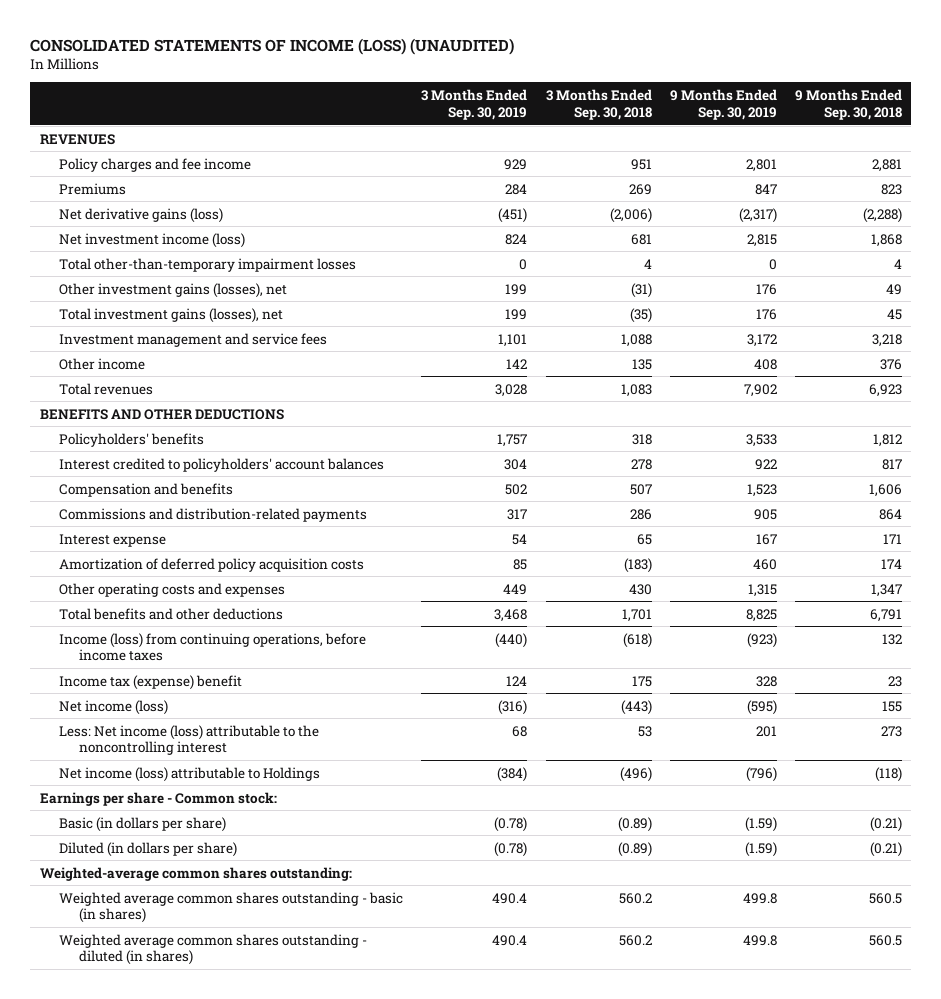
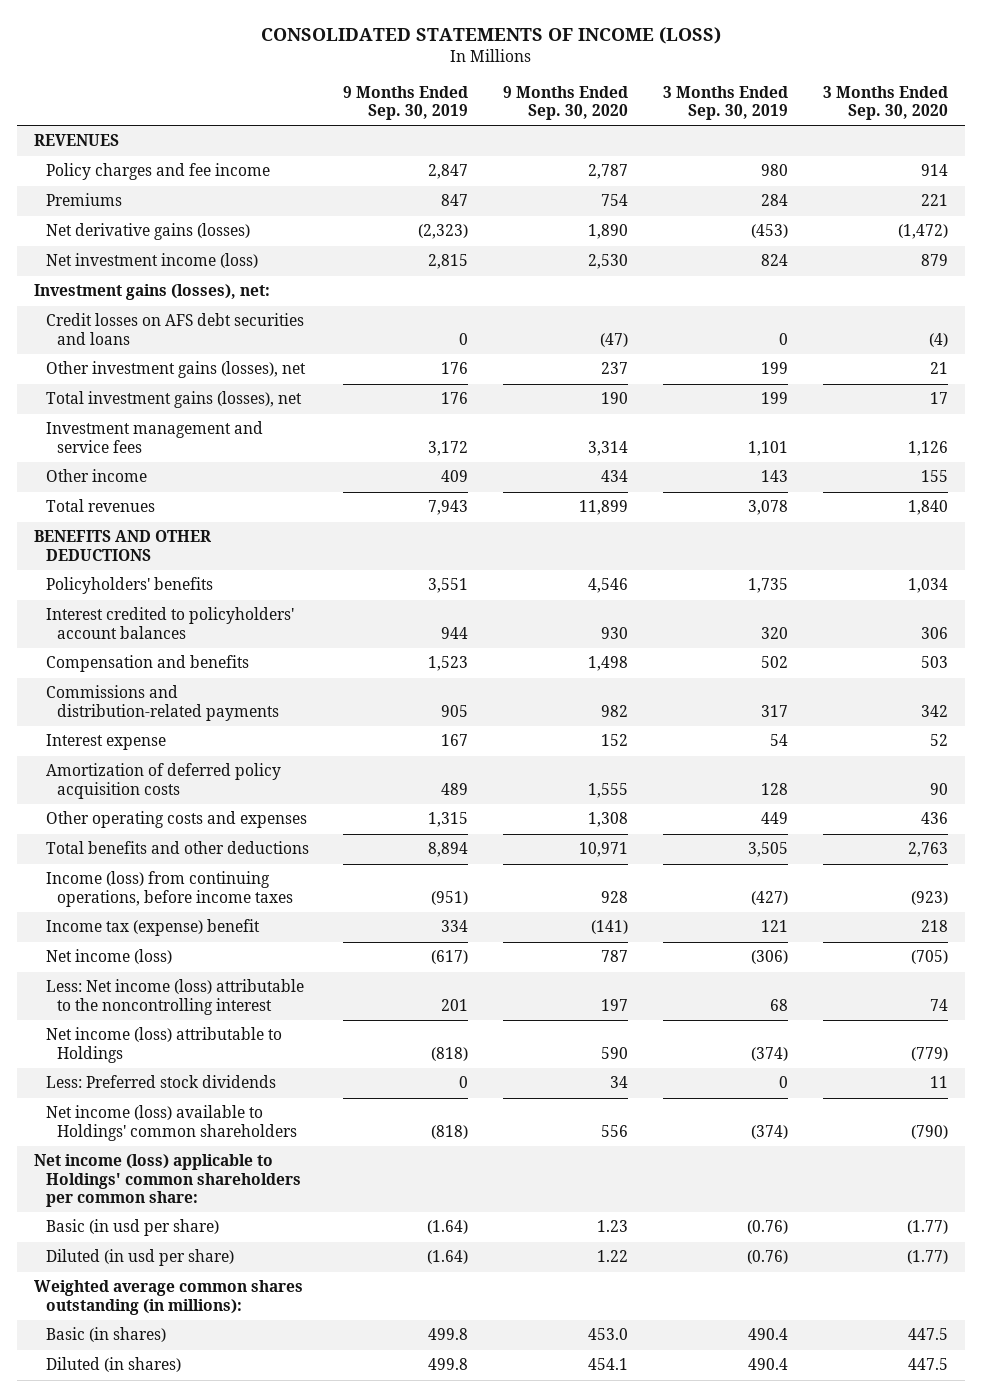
- CONSOLIDATED STATEMENTS OF INCOME (LOSS) (UNAUDITED)
+ CONSOLIDATED STATEMENTS OF INCOME (LOSS)
- | 3 Months Ended Sep. 30, 2019 | 3 Months Ended Sep. 30, 2018 | 9 Months Ended Sep. 30, 2019 | 9 Months Ended Sep. 30, 2018
+ | 9 Months Ended Sep. 30, 2019 | 9 Months Ended Sep. 30, 2020 | 3 Months Ended Sep. 30, 2019 | 3 Months Ended Sep. 30, 2020
- Policy charges and fee income | 929 | 951 | 2,801 | 2,881
+ Policy charges and fee income | 2,847 | 2,787 | 980 | 914
- Net derivative gains (loss) | (451) | (2,006) | (2,317) | (2,288)
+ Net derivative gains (losses) | (2,323) | 1,890 | (453) | (1,472)
- Total other-than-temporary impairment losses | 0 | 4 | 0 | 4
+ Investment gains (losses), net:
+ Credit losses on AFS debt securities and loans | 0 | (47) | 0 | (4)
- Other income | 142 | 135 | 408 | 376
- Total revenues | 3,028 | 1,083 | 7,902 | 6,923
+ Other income | 409 | 434 | 143 | 155
+ Total revenues | 7,943 | 11,899 | 3,078 | 1,840
- Policyholders' benefits | 1,757 | 318 | 3,533 | 1,812
- Interest credited to policyholders' account balances | 304 | 278 | 922 | 817
+ Policyholders' benefits | 3,551 | 4,546 | 1,735 | 1,034
+ Interest credited to policyholders' account balances | 944 | 930 | 320 | 306
- Amortization of deferred policy acquisition costs | 85 | (183) | 460 | 174
+ Amortization of deferred policy acquisition costs | 489 | 1,555 | 128 | 90
- Total benefits and other deductions | 3,468 | 1,701 | 8,825 | 6,791
- Income (loss) from continuing operations, before income taxes | (440) | (618) | (923) | 132
- Income tax (expense) benefit | 124 | 175 | 328 | 23
- Net income (loss) | (316) | (443) | (595) | 155
+ Total benefits and other deductions | 8,894 | 10,971 | 3,505 | 2,763
+ Income (loss) from continuing operations, before income taxes | (951) | 928 | (427) | (923)
+ Income tax (expense) benefit | 334 | (141) | 121 | 218
+ Net income (loss) | (617) | 787 | (306) | (705)
- Net income (loss) attributable to Holdings | (384) | (496) | (796) | (118)
- Earnings per share - Common stock:
- Basic (in dollars per share) | (0.78) | (0.89) | (1.59) | (0.21)
- Diluted (in dollars per share) | (0.78) | (0.89) | (1.59) | (0.21)
- Weighted-average common shares outstanding:
- Weighted average common shares outstanding - basic (in shares) | 490.4 | 560.2 | 499.8 | 560.5
- Weighted average common shares outstanding - diluted (in shares) | 490.4 | 560.2 | 499.8 | 560.5
+ Net income (loss) attributable to Holdings | (818) | 590 | (374) | (779)
+ Less: Preferred stock dividends | 0 | 34 | 0 | 11
+ Net income (loss) available to Holdings' common shareholders | (818) | 556 | (374) | (790)
+ Net income (loss) applicable to Holdings' common shareholders per common share:
+ Basic (in usd per share) | (1.64) | 1.23 | (0.76) | (1.77)
+ Diluted (in usd per share) | (1.64) | 1.22 | (0.76) | (1.77)
+ Weighted average common shares outstanding (in millions):
+ Basic (in shares) | 499.8 | 453.0 | 490.4 | 447.5
+ Diluted (in shares) | 499.8 | 454.1 | 490.4 | 447.5

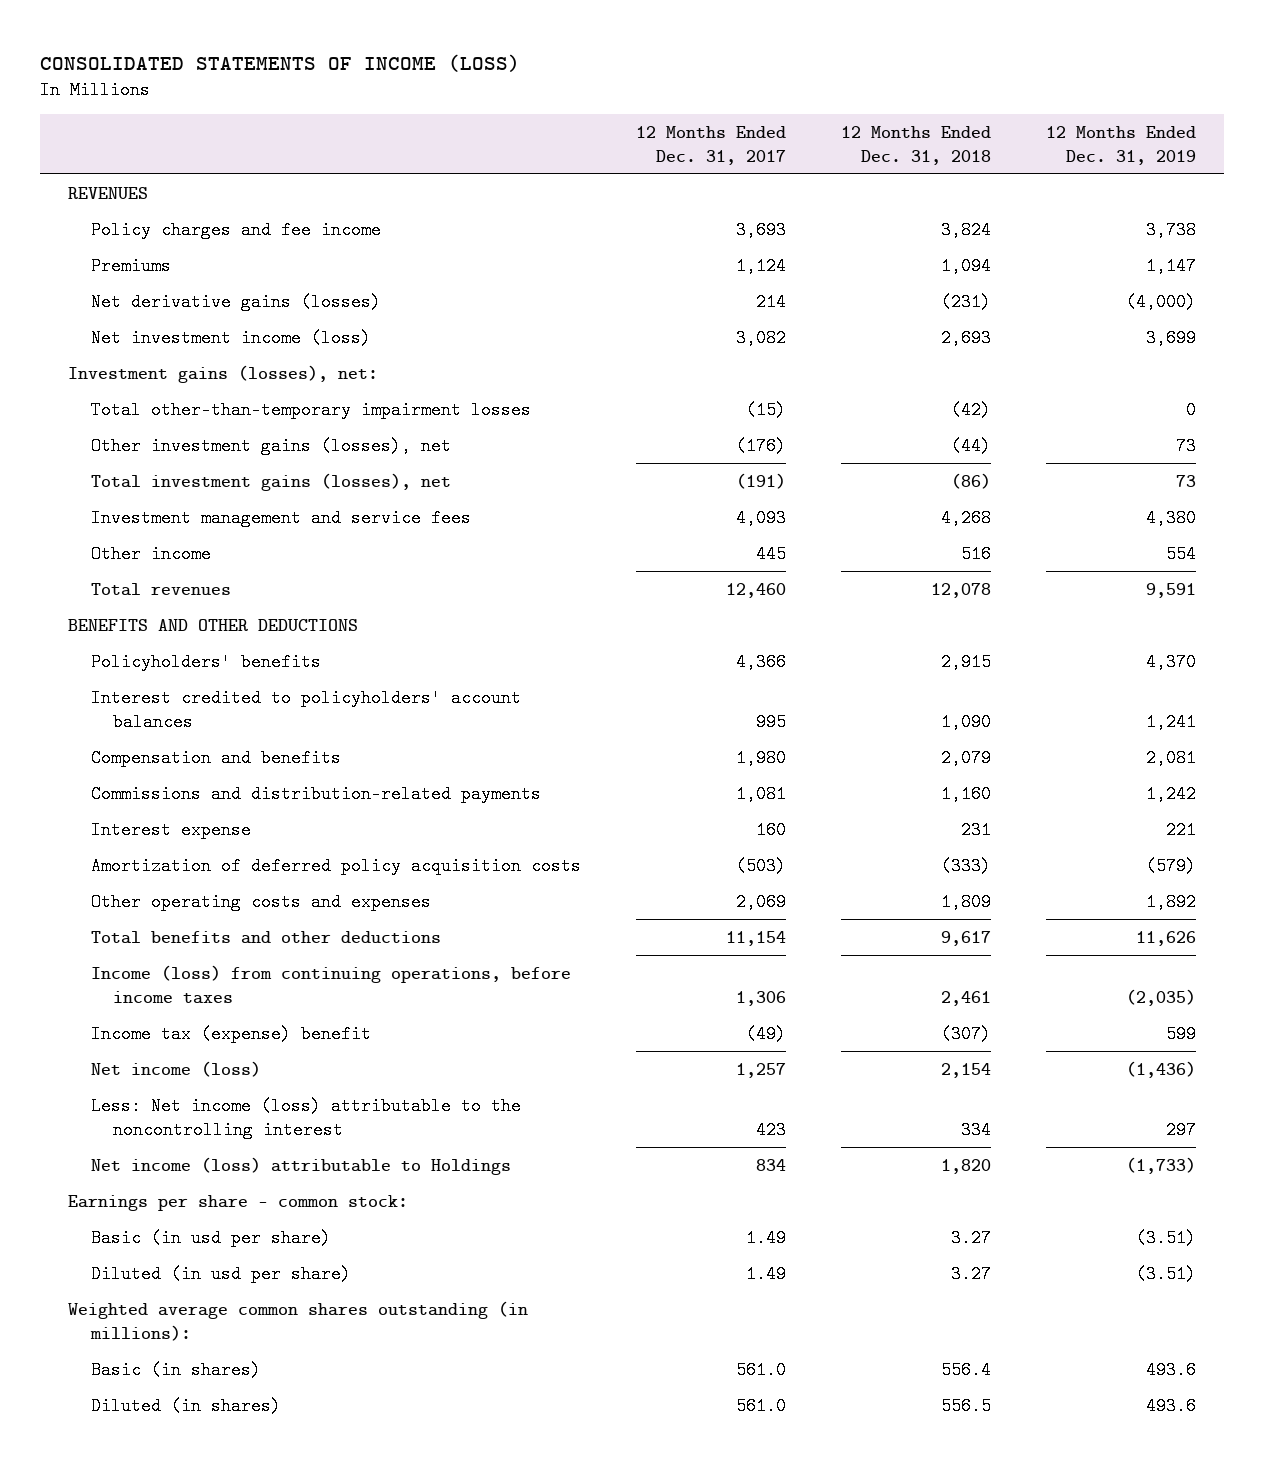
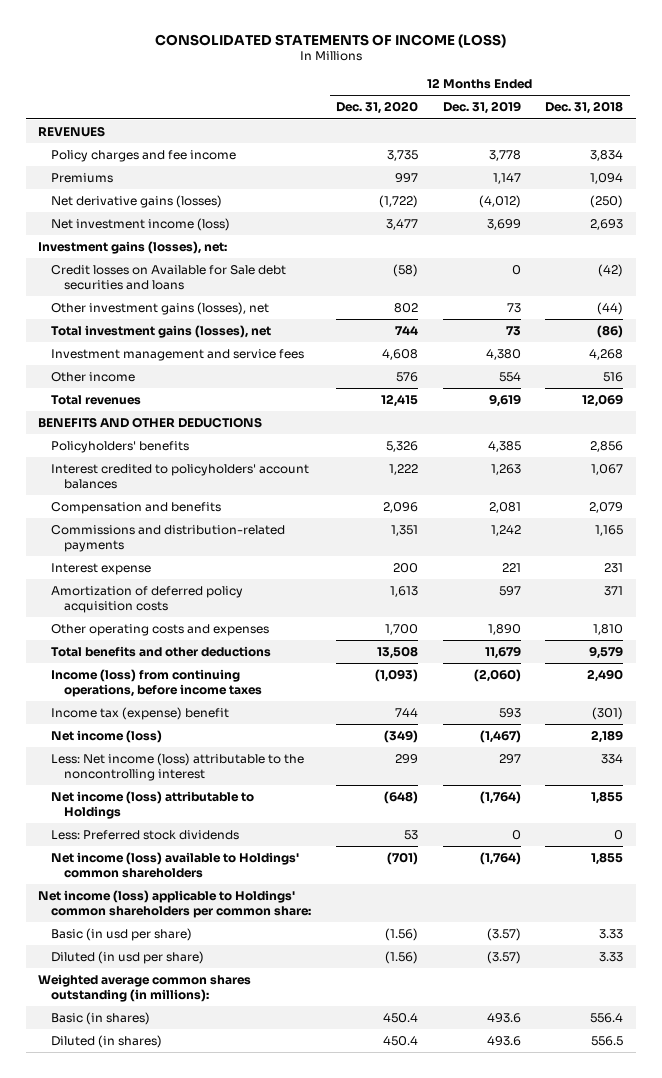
- | 12 Months Ended Dec. 31, 2017 | 12 Months Ended Dec. 31, 2018 | 12 Months Ended Dec. 31, 2019
+ | 12 Months Ended Dec. 31, 2020 | 12 Months Ended Dec. 31, 2019 | 12 Months Ended Dec. 31, 2018
- Policy charges and fee income | 3,693 | 3,824 | 3,738
+ Policy charges and fee income | 3,735 | 3,778 | 3,834
- Net derivative gains (losses) | 214 | (231) | (4,000)
+ Net derivative gains (losses) | (1,722) | (4,012) | (250)
- Total other-than-temporary impairment losses | (15) | (42) | 0
+ Credit losses on Available for Sale debt securities and loans | (58) | 0 | (42)
- Total revenues | 12,460 | 12,078 | 9,591
+ Total revenues | 12,415 | 9,619 | 12,069
- Policyholders' benefits | 4,366 | 2,915 | 4,370
- Interest credited to policyholders' account balances | 995 | 1,090 | 1,241
+ Policyholders' benefits | 5,326 | 4,385 | 2,856
+ Interest credited to policyholders' account balances | 1,222 | 1,263 | 1,067
- Commissions and distribution-related payments | 1,081 | 1,160 | 1,242
+ Commissions and distribution-related payments | 1,351 | 1,242 | 1,165
- Amortization of deferred policy acquisition costs | (503) | (333) | (579)
- Other operating costs and expenses | 2,069 | 1,809 | 1,892
- Total benefits and other deductions | 11,154 | 9,617 | 11,626
- Income (loss) from continuing operations, before income taxes | 1,306 | 2,461 | (2,035)
- Income tax (expense) benefit | (49) | (307) | 599
- Net income (loss) | 1,257 | 2,154 | (1,436)
+ Amortization of deferred policy acquisition costs | 1,613 | 597 | 371
+ Other operating costs and expenses | 1,700 | 1,890 | 1,810
+ Total benefits and other deductions | 13,508 | 11,679 | 9,579
+ Income (loss) from continuing operations, before income taxes | (1,093) | (2,060) | 2,490
+ Income tax (expense) benefit | 744 | 593 | (301)
+ Net income (loss) | (349) | (1,467) | 2,189
- Net income (loss) attributable to Holdings | 834 | 1,820 | (1,733)
- Earnings per share - common stock:
- Basic (in usd per share) | 1.49 | 3.27 | (3.51)
- Diluted (in usd per share) | 1.49 | 3.27 | (3.51)
+ Net income (loss) attributable to Holdings | (648) | (1,764) | 1,855
+ Less: Preferred stock dividends | 53 | 0 | 0
+ Net income (loss) available to Holdings' common shareholders | (701) | (1,764) | 1,855
+ Net income (loss) applicable to Holdings' common shareholders per common share:
+ Basic (in usd per share) | (1.56) | (3.57) | 3.33
+ Diluted (in usd per share) | (1.56) | (3.57) | 3.33

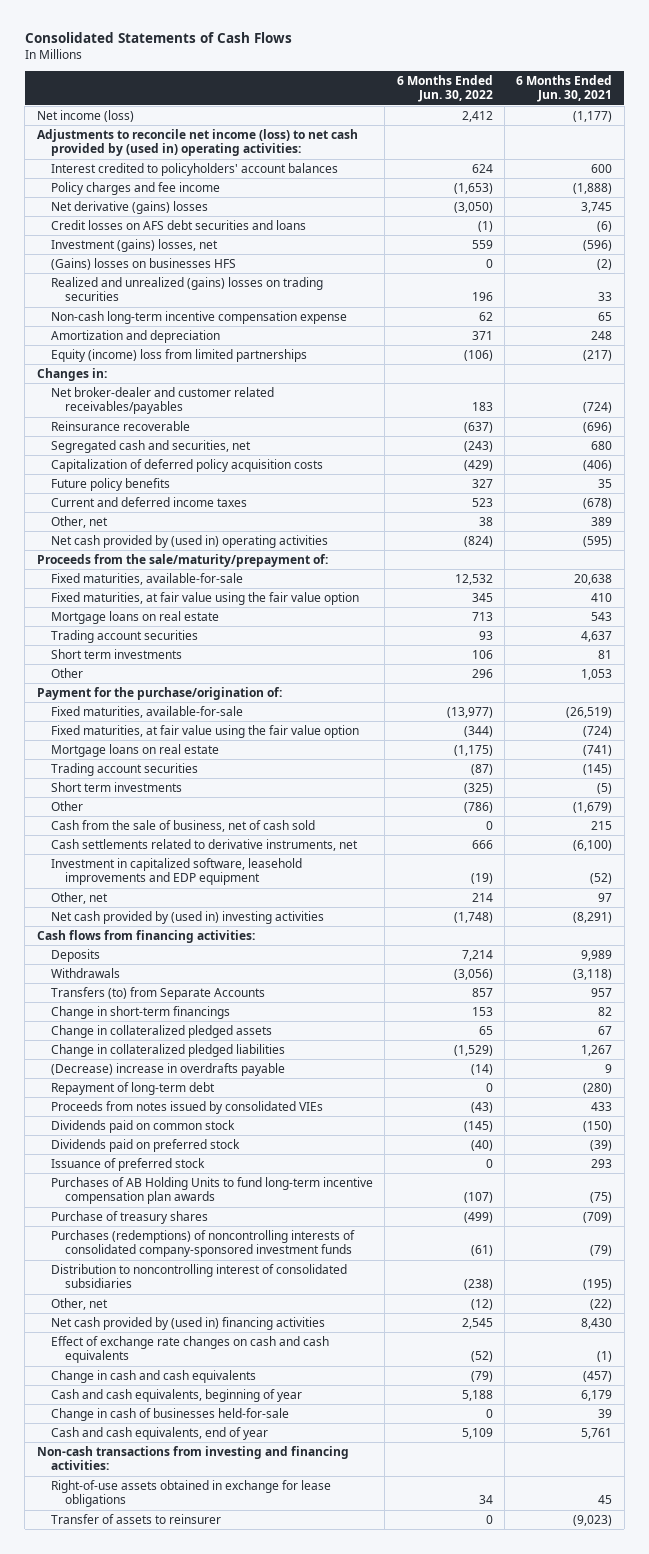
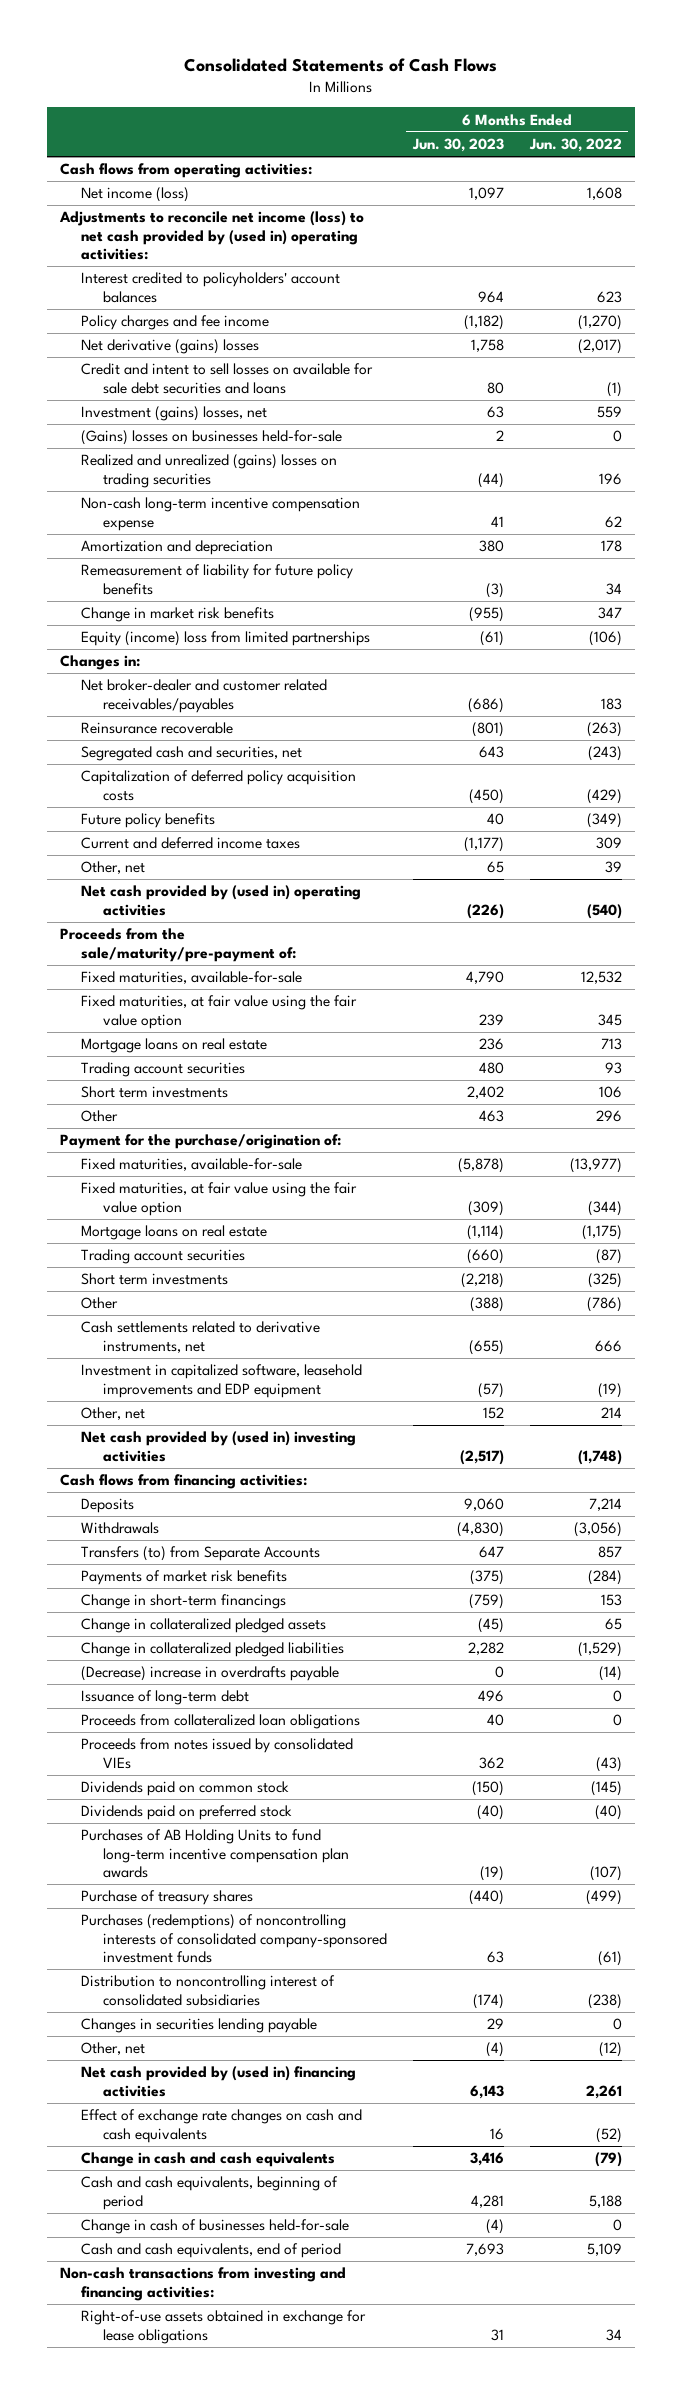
- | 6 Months Ended Jun. 30, 2022 | 6 Months Ended Jun. 30, 2021
+ | 6 Months Ended Jun. 30, 2023 | 6 Months Ended Jun. 30, 2022
- Net income (loss) | 2,412 | (1,177)
+ Cash flows from operating activities:
+ Net income (loss) | 1,097 | 1,608
- Interest credited to policyholders' account balances | 624 | 600
- Policy charges and fee income | (1,653) | (1,888)
- Net derivative (gains) losses | (3,050) | 3,745
- Credit losses on AFS debt securities and loans | (1) | (6)
+ Interest credited to policyholders' account balances | 964 | 623
+ Policy charges and fee income | (1,182) | (1,270)
+ Net derivative (gains) losses | 1,758 | (2,017)
+ Credit and intent to sell losses on available for sale debt securities and loans | 80 | (1)
- (Gains) losses on businesses HFS | 0 | (2)
+ (Gains) losses on businesses held-for-sale | 2 | 0
- Amortization and depreciation | 371 | 248
+ Amortization and depreciation | 380 | 178
+ Remeasurement of liability for future policy benefits | (3) | 34
+ Change in market risk benefits | (955) | 347
- Reinsurance recoverable | (637) | (696)
+ Reinsurance recoverable | (801) | (263)
- Future policy benefits | 327 | 35
- Current and deferred income taxes | 523 | (678)
- Other, net | 38 | 389
- Net cash provided by (used in) operating activities | (824) | (595)
- Proceeds from the sale/maturity/prepayment of:
+ Future policy benefits | 40 | (349)
+ Current and deferred income taxes | (1,177) | 309
+ Other, net | 65 | 39
+ Net cash provided by (used in) operating activities | (226) | (540)
+ Proceeds from the sale/maturity/pre-payment of:
- Cash from the sale of business, net of cash sold | 0 | 215
+ Payments of market risk benefits | (375) | (284)
- Repayment of long-term debt | 0 | (280)
+ Issuance of long-term debt | 496 | 0
+ Proceeds from collateralized loan obligations | 40 | 0
- Issuance of preferred stock | 0 | 293
+ Changes in securities lending payable | 29 | 0
- Net cash provided by (used in) financing activities | 2,545 | 8,430
+ Net cash provided by (used in) financing activities | 6,143 | 2,261
- Cash and cash equivalents, beginning of year | 5,188 | 6,179
+ Cash and cash equivalents, beginning of period | 4,281 | 5,188
- Cash and cash equivalents, end of year | 5,109 | 5,761
+ Cash and cash equivalents, end of period | 7,693 | 5,109
- Transfer of assets to reinsurer | 0 | (9,023)

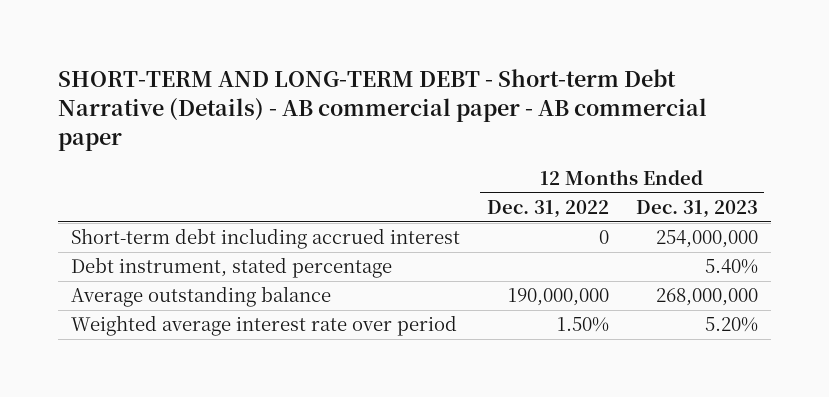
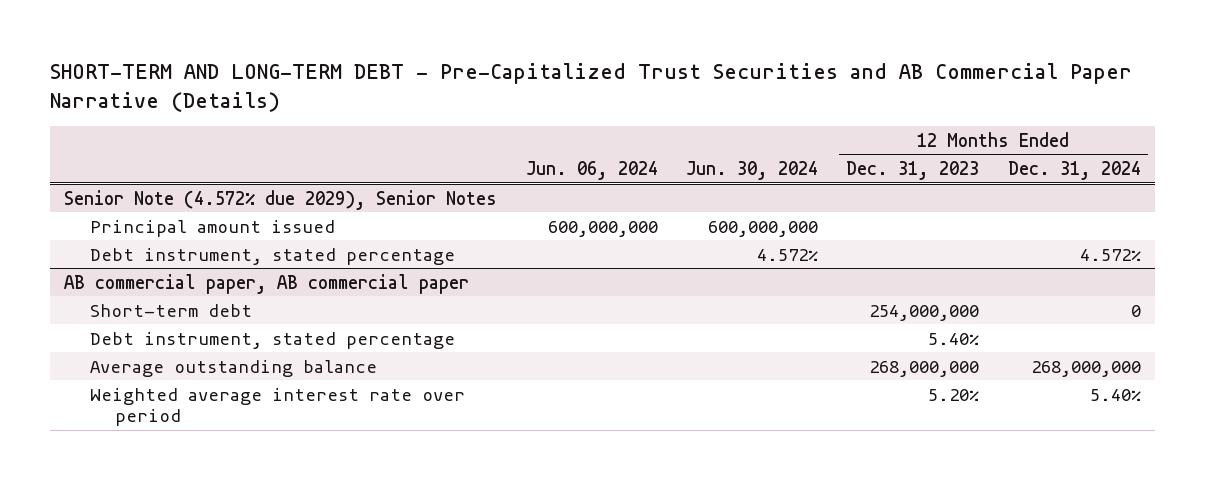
- SHORT-TERM AND LONG-TERM DEBT - Short-term Debt Narrative (Details) - AB commercial paper - AB commercial paper
+ SHORT-TERM AND LONG-TERM DEBT - Pre-Capitalized Trust Securities and AB Commercial Paper Narrative (Details)
- | 12 Months Ended Dec. 31, 2022 | 12 Months Ended Dec. 31, 2023
+ | Jun. 06, 2024 | Jun. 30, 2024 | 12 Months Ended Dec. 31, 2023 | 12 Months Ended Dec. 31, 2024
- Short-term debt including accrued interest | 0 | 254,000,000
+ Senior Note (4.572% due 2029), Senior Notes
+ Principal amount issued | 600,000,000 | 600,000,000 | |
+ Debt instrument, stated percentage | | 4.572% | | 4.572%
+ AB commercial paper, AB commercial paper
+ Short-term debt | | | 254,000,000 | 0

